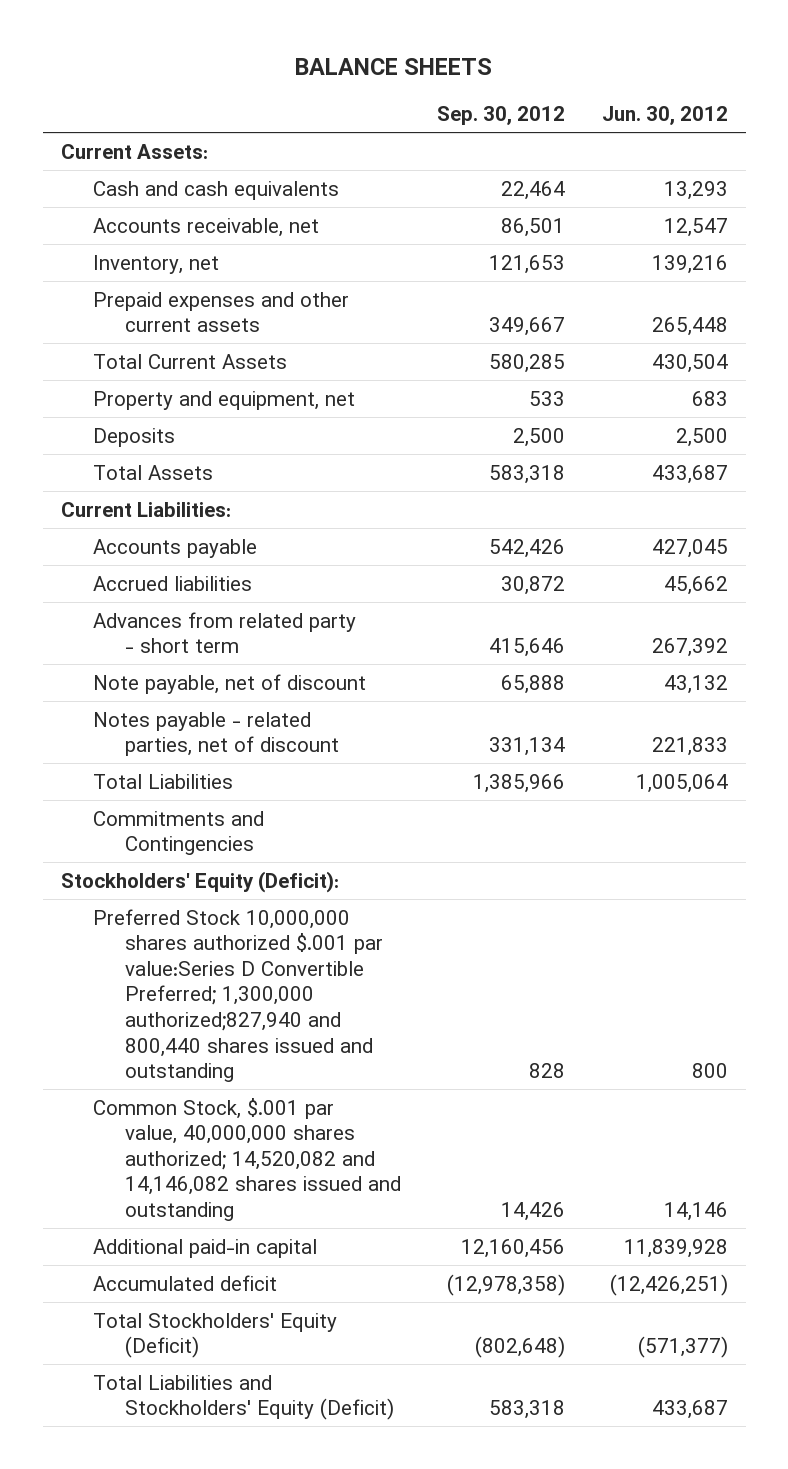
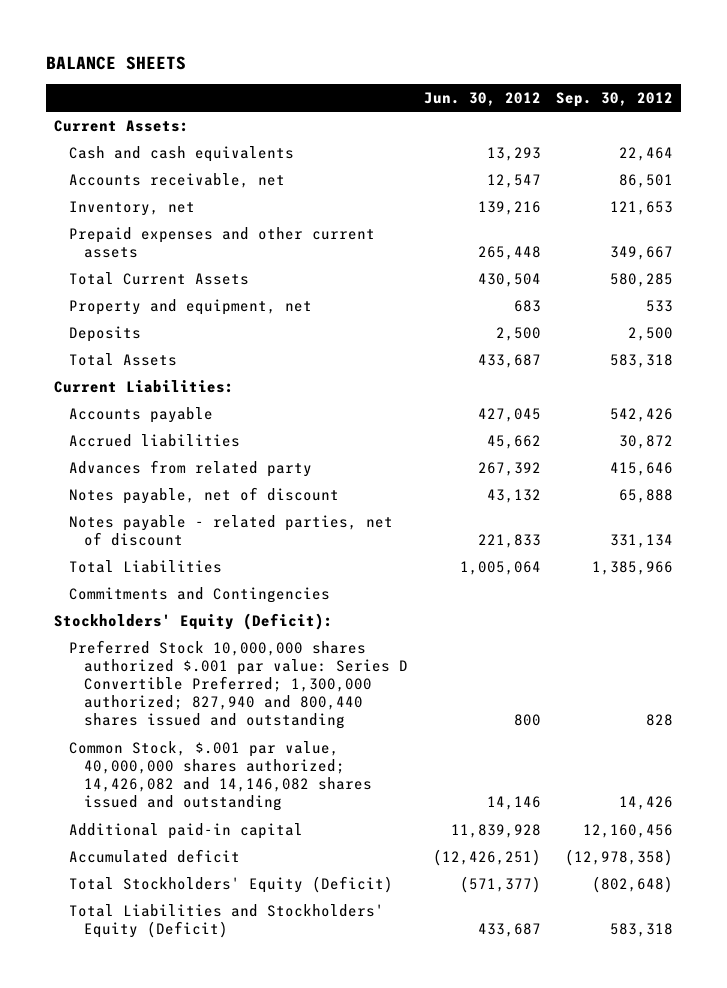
- | Sep. 30, 2012 | Jun. 30, 2012
+ | Jun. 30, 2012 | Sep. 30, 2012
- Advances from related party - short term | 415,646 | 267,392
- Note payable, net of discount | 65,888 | 43,132
+ Advances from related party | 267,392 | 415,646
+ Notes payable, net of discount | 43,132 | 65,888
- Preferred Stock 10,000,000 shares authorized $.001 par value:Series D Convertible Preferred; 1,300,000 authorized;827,940 and 800,440 shares issued and outstanding | 828 | 800
- Common Stock, $.001 par value, 40,000,000 shares authorized; 14,520,082 and 14,146,082 shares issued and outstanding | 14,426 | 14,146
+ Preferred Stock 10,000,000 shares authorized $.001 par value: Series D Convertible Preferred; 1,300,000 authorized; 827,940 and 800,440 shares issued and outstanding | 800 | 828
+ Common Stock, $.001 par value, 40,000,000 shares authorized; 14,426,082 and 14,146,082 shares issued and outstanding | 14,146 | 14,426

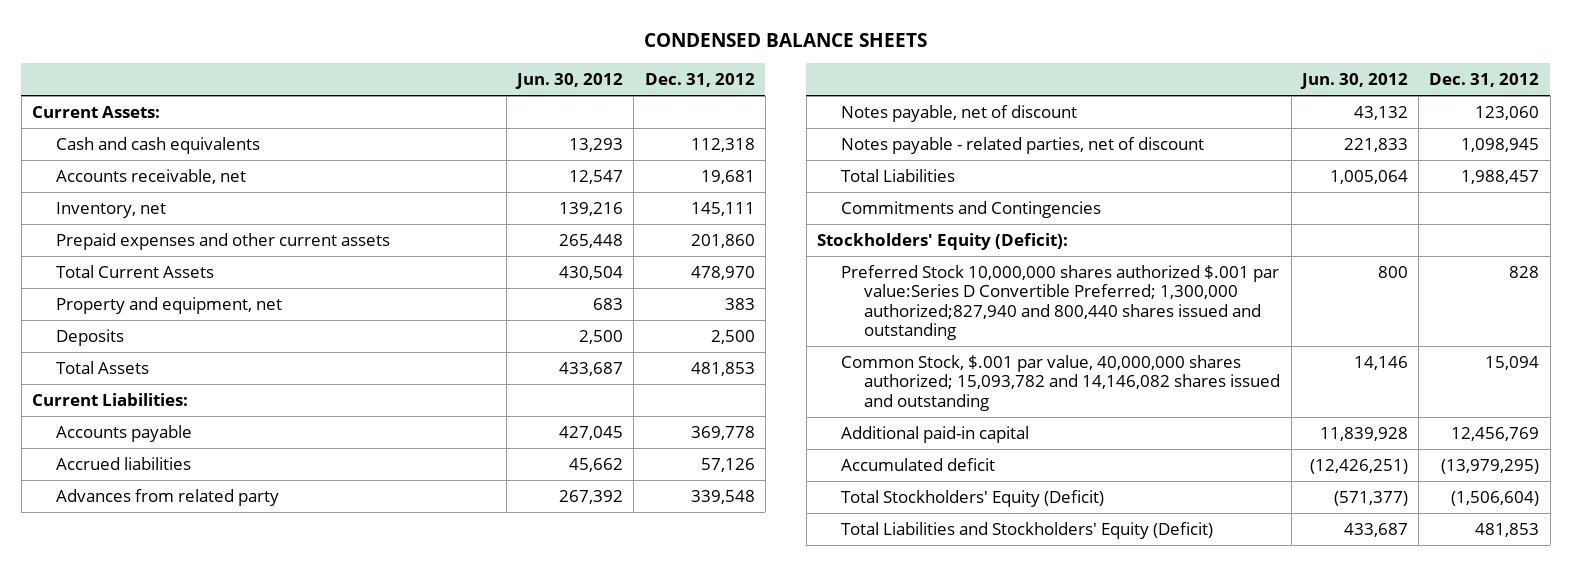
- BALANCE SHEETS
+ CONDENSED BALANCE SHEETS
- | Jun. 30, 2012 | Sep. 30, 2012
+ | Jun. 30, 2012 | Dec. 31, 2012
- Preferred Stock 10,000,000 shares authorized $.001 par value: Series D Convertible Preferred; 1,300,000 authorized; 827,940 and 800,440 shares issued and outstanding | 800 | 828
- Common Stock, $.001 par value, 40,000,000 shares authorized; 14,426,082 and 14,146,082 shares issued and outstanding | 14,146 | 14,426
+ Preferred Stock 10,000,000 shares authorized $.001 par value:Series D Convertible Preferred; 1,300,000 authorized;827,940 and 800,440 shares issued and outstanding | 800 | 828
+ Common Stock, $.001 par value, 40,000,000 shares authorized; 15,093,782 and 14,146,082 shares issued and outstanding | 14,146 | 15,094

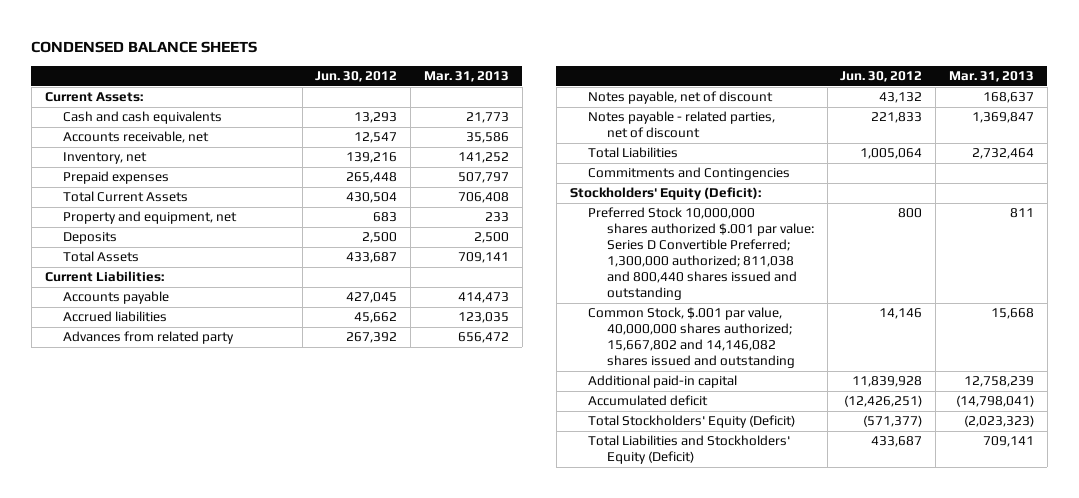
- | Jun. 30, 2012 | Dec. 31, 2012
+ | Jun. 30, 2012 | Mar. 31, 2013
- Prepaid expenses and other current assets | 265,448 | 201,860
+ Prepaid expenses | 265,448 | 507,797
- Preferred Stock 10,000,000 shares authorized $.001 par value:Series D Convertible Preferred; 1,300,000 authorized;827,940 and 800,440 shares issued and outstanding | 800 | 828
- Common Stock, $.001 par value, 40,000,000 shares authorized; 15,093,782 and 14,146,082 shares issued and outstanding | 14,146 | 15,094
+ Preferred Stock 10,000,000 shares authorized $.001 par value: Series D Convertible Preferred; 1,300,000 authorized; 811,038 and 800,440 shares issued and outstanding | 800 | 811
+ Common Stock, $.001 par value, 40,000,000 shares authorized; 15,667,802 and 14,146,082 shares issued and outstanding | 14,146 | 15,668

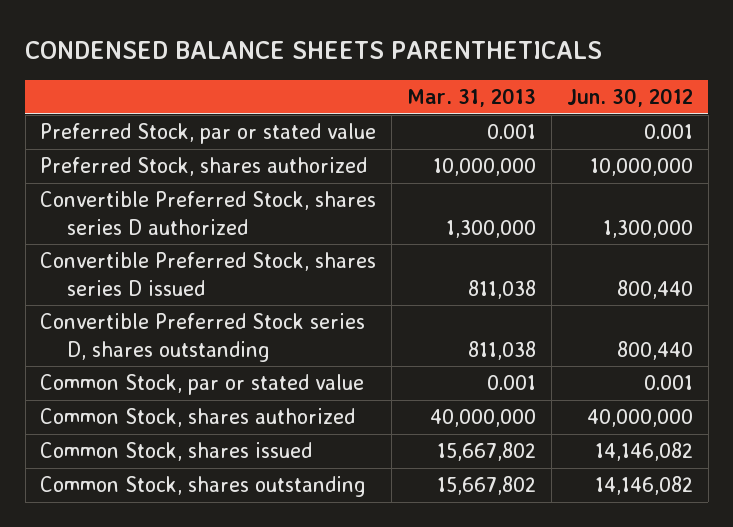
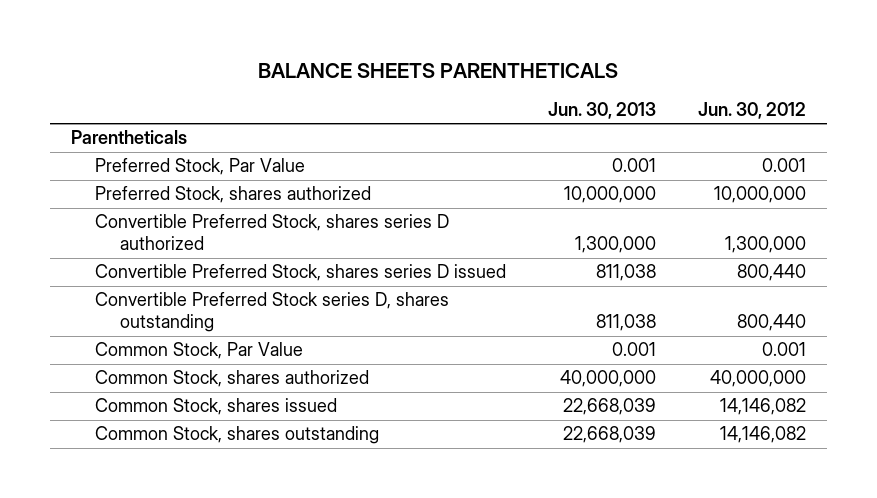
- CONDENSED BALANCE SHEETS PARENTHETICALS
+ BALANCE SHEETS PARENTHETICALS
- | Mar. 31, 2013 | Jun. 30, 2012
+ | Jun. 30, 2013 | Jun. 30, 2012
- Preferred Stock, par or stated value | 0.001 | 0.001
+ Parentheticals
+ Preferred Stock, Par Value | 0.001 | 0.001
- Common Stock, par or stated value | 0.001 | 0.001
+ Common Stock, Par Value | 0.001 | 0.001

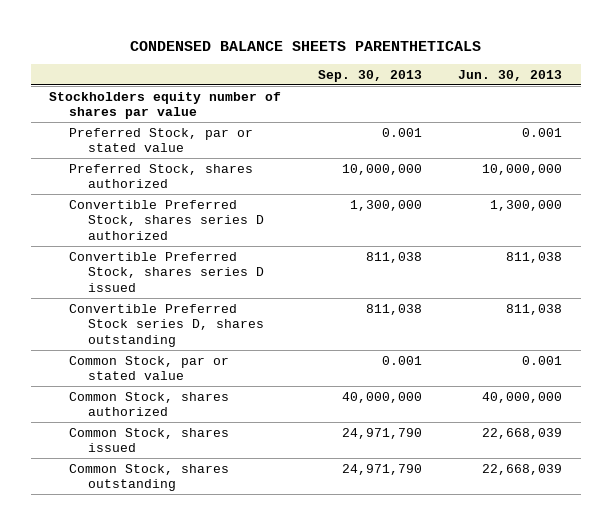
- BALANCE SHEETS PARENTHETICALS
+ CONDENSED BALANCE SHEETS PARENTHETICALS
- | Jun. 30, 2013 | Jun. 30, 2012
+ | Sep. 30, 2013 | Jun. 30, 2013
- Parentheticals
- Preferred Stock, Par Value | 0.001 | 0.001
+ Stockholders equity number of shares par value
+ Preferred Stock, par or stated value | 0.001 | 0.001
- Common Stock, Par Value | 0.001 | 0.001
+ Common Stock, par or stated value | 0.001 | 0.001

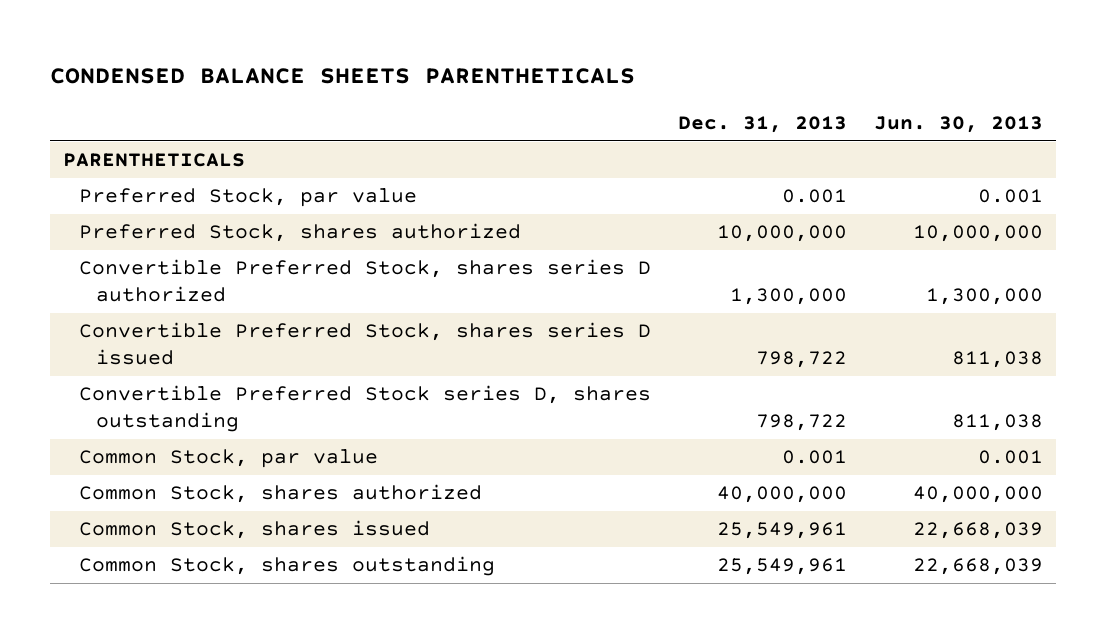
- | Sep. 30, 2013 | Jun. 30, 2013
+ | Dec. 31, 2013 | Jun. 30, 2013
- Stockholders equity number of shares par value
- Preferred Stock, par or stated value | 0.001 | 0.001
+ PARENTHETICALS
+ Preferred Stock, par value | 0.001 | 0.001
- Common Stock, par or stated value | 0.001 | 0.001
+ Common Stock, par value | 0.001 | 0.001

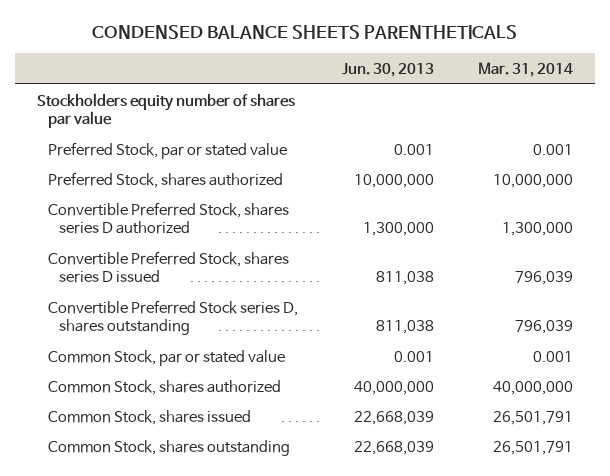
- | Dec. 31, 2013 | Jun. 30, 2013
+ | Jun. 30, 2013 | Mar. 31, 2014
- PARENTHETICALS
- Preferred Stock, par value | 0.001 | 0.001
+ Stockholders equity number of shares par value
+ Preferred Stock, par or stated value | 0.001 | 0.001
- Common Stock, par value | 0.001 | 0.001
+ Common Stock, par or stated value | 0.001 | 0.001

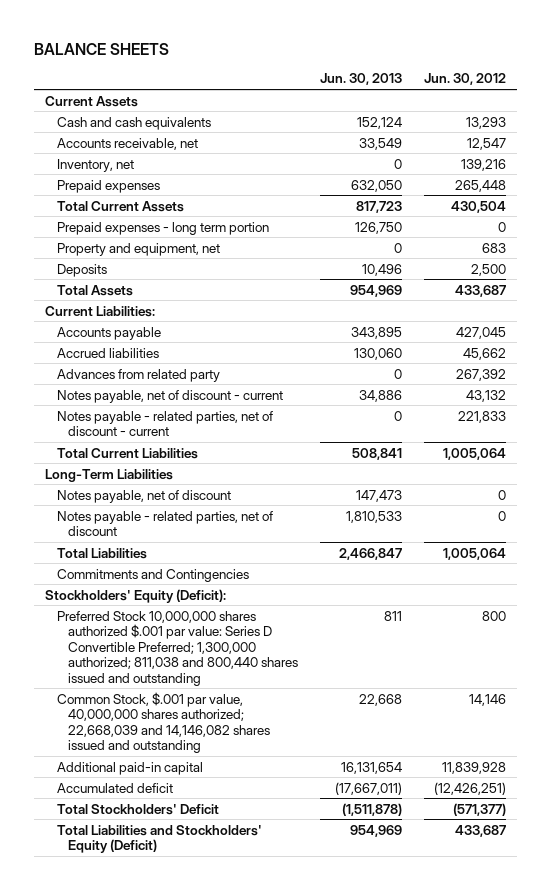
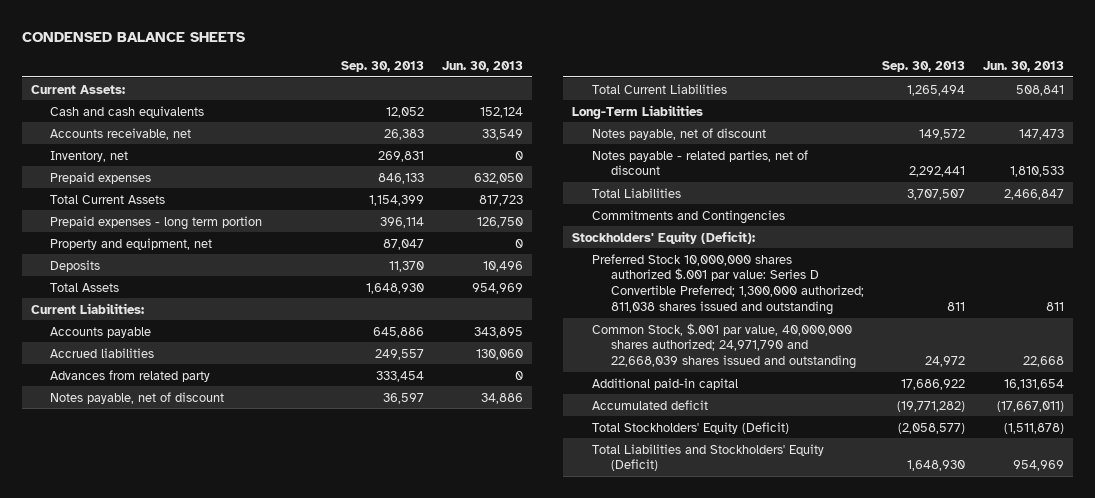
- BALANCE SHEETS
+ CONDENSED BALANCE SHEETS
- | Jun. 30, 2013 | Jun. 30, 2012
+ | Sep. 30, 2013 | Jun. 30, 2013
- Current Assets
+ Current Assets:
- Notes payable, net of discount - current | 34,886 | 43,132
- Notes payable - related parties, net of discount - current | 0 | 221,833
+ Notes payable, net of discount | 36,597 | 34,886
- Preferred Stock 10,000,000 shares authorized $.001 par value: Series D Convertible Preferred; 1,300,000 authorized; 811,038 and 800,440 shares issued and outstanding | 811 | 800
- Common Stock, $.001 par value, 40,000,000 shares authorized; 22,668,039 and 14,146,082 shares issued and outstanding | 22,668 | 14,146
+ Preferred Stock 10,000,000 shares authorized $.001 par value: Series D Convertible Preferred; 1,300,000 authorized; 811,038 shares issued and outstanding | 811 | 811
+ Common Stock, $.001 par value, 40,000,000 shares authorized; 24,971,790 and 22,668,039 shares issued and outstanding | 24,972 | 22,668
- Total Stockholders' Deficit | (1,511,878) | (571,377)
+ Total Stockholders' Equity (Deficit) | (2,058,577) | (1,511,878)

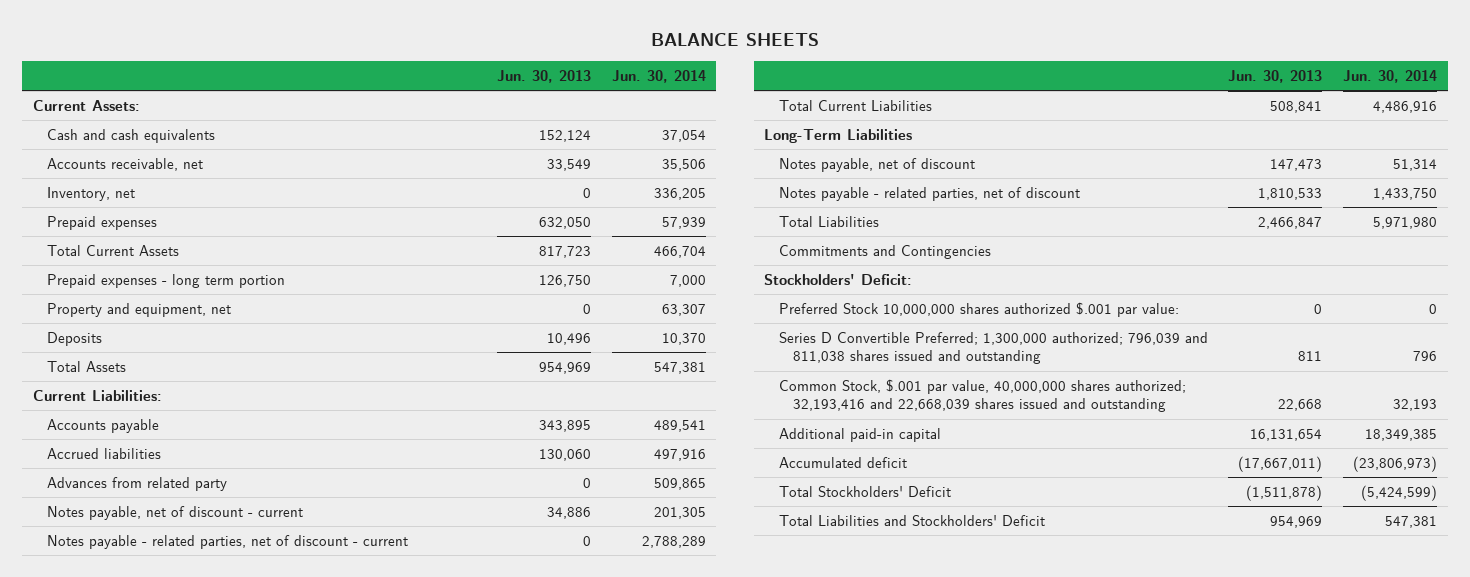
- CONDENSED BALANCE SHEETS
+ BALANCE SHEETS
- | Sep. 30, 2013 | Jun. 30, 2013
+ | Jun. 30, 2013 | Jun. 30, 2014
- Notes payable, net of discount | 36,597 | 34,886
+ Notes payable, net of discount - current | 34,886 | 201,305
+ Notes payable - related parties, net of discount - current | 0 | 2,788,289
- Stockholders' Equity (Deficit):
- Preferred Stock 10,000,000 shares authorized $.001 par value: Series D Convertible Preferred; 1,300,000 authorized; 811,038 shares issued and outstanding | 811 | 811
- Common Stock, $.001 par value, 40,000,000 shares authorized; 24,971,790 and 22,668,039 shares issued and outstanding | 24,972 | 22,668
+ Stockholders' Deficit:
+ Preferred Stock 10,000,000 shares authorized $.001 par value: | 0 | 0
+ Series D Convertible Preferred; 1,300,000 authorized; 796,039 and 811,038 shares issued and outstanding | 811 | 796
+ Common Stock, $.001 par value, 40,000,000 shares authorized; 32,193,416 and 22,668,039 shares issued and outstanding | 22,668 | 32,193
- Total Stockholders' Equity (Deficit) | (2,058,577) | (1,511,878)
- Total Liabilities and Stockholders' Equity (Deficit) | 1,648,930 | 954,969
+ Total Stockholders' Deficit | (1,511,878) | (5,424,599)
+ Total Liabilities and Stockholders' Deficit | 954,969 | 547,381

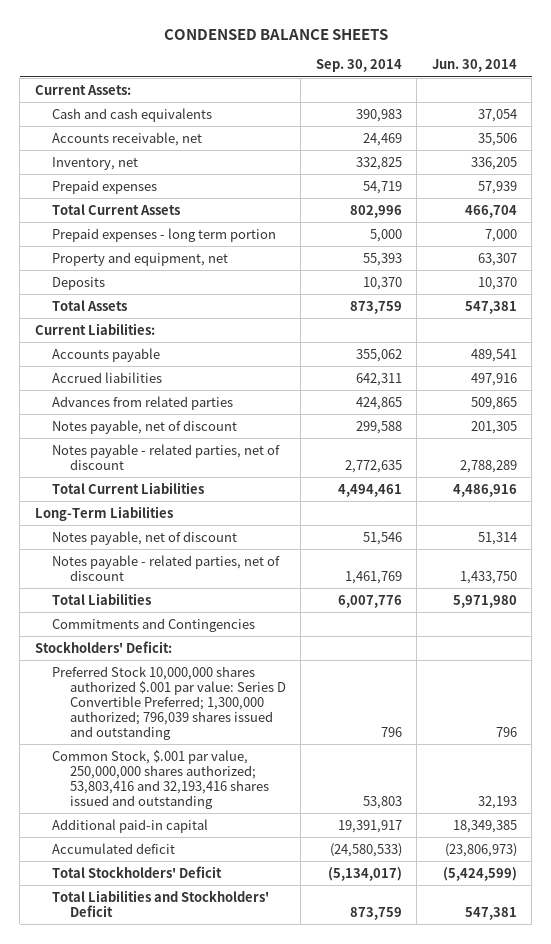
- BALANCE SHEETS
+ CONDENSED BALANCE SHEETS
- | Jun. 30, 2013 | Jun. 30, 2014
+ | Sep. 30, 2014 | Jun. 30, 2014
- Advances from related party | 0 | 509,865
- Notes payable, net of discount - current | 34,886 | 201,305
- Notes payable - related parties, net of discount - current | 0 | 2,788,289
+ Advances from related parties | 424,865 | 509,865
+ Notes payable, net of discount | 299,588 | 201,305
+ Notes payable - related parties, net of discount | 2,772,635 | 2,788,289
- Preferred Stock 10,000,000 shares authorized $.001 par value: | 0 | 0
- Series D Convertible Preferred; 1,300,000 authorized; 796,039 and 811,038 shares issued and outstanding | 811 | 796
- Common Stock, $.001 par value, 40,000,000 shares authorized; 32,193,416 and 22,668,039 shares issued and outstanding | 22,668 | 32,193
+ Preferred Stock 10,000,000 shares authorized $.001 par value: Series D Convertible Preferred; 1,300,000 authorized; 796,039 shares issued and outstanding | 796 | 796
+ Common Stock, $.001 par value, 250,000,000 shares authorized; 53,803,416 and 32,193,416 shares issued and outstanding | 53,803 | 32,193

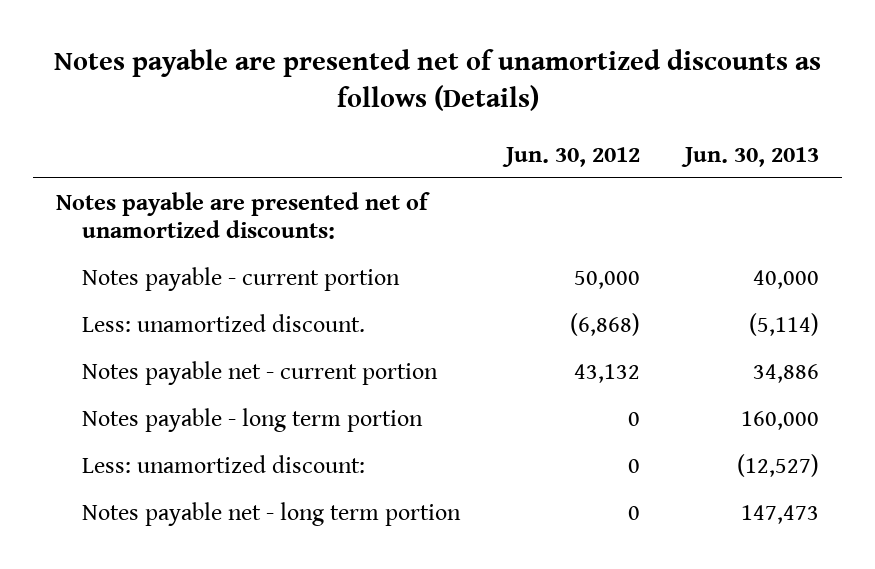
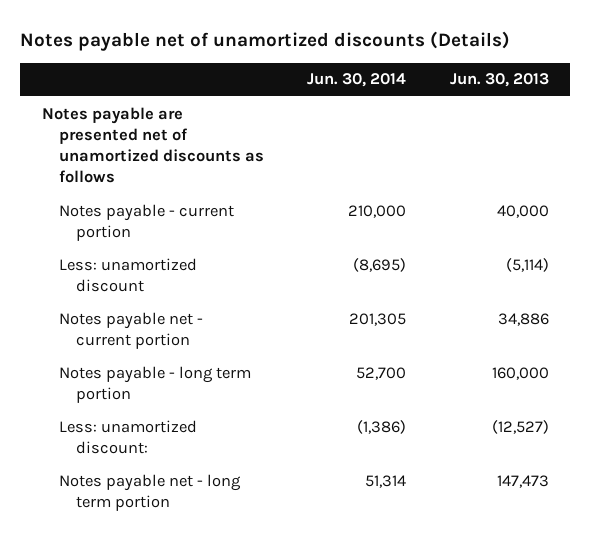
- Notes payable are presented net of unamortized discounts as follows (Details)
+ Notes payable net of unamortized discounts (Details)
- | Jun. 30, 2012 | Jun. 30, 2013
+ | Jun. 30, 2014 | Jun. 30, 2013
- Notes payable are presented net of unamortized discounts:
+ Notes payable are presented net of unamortized discounts as follows
- Less: unamortized discount. | (6,868) | (5,114)
+ Less: unamortized discount | (8,695) | (5,114)

